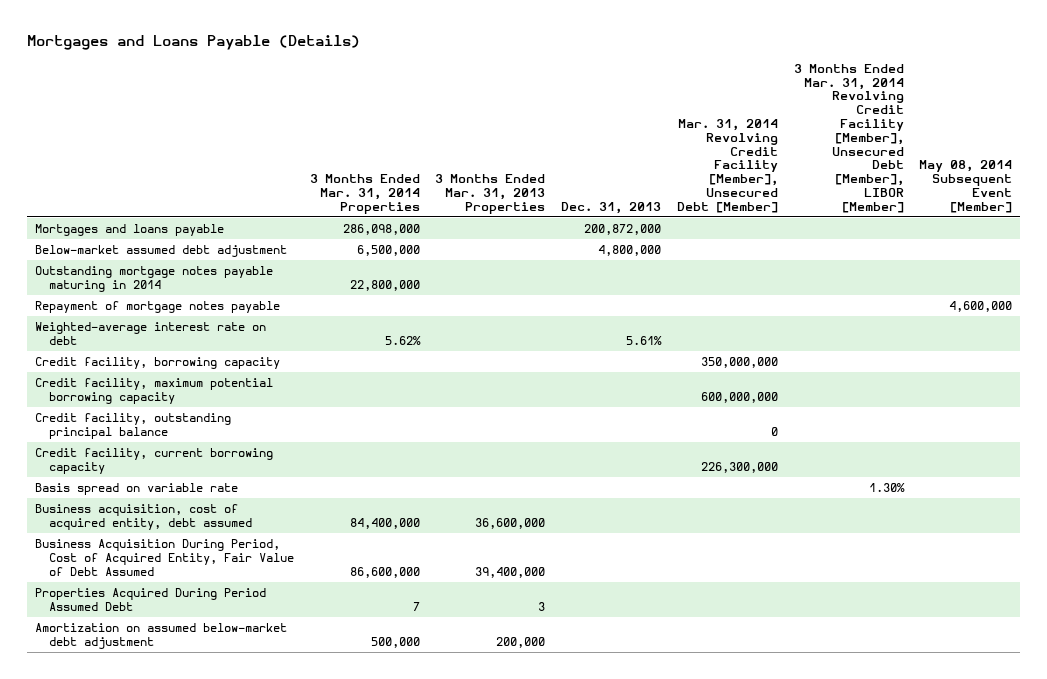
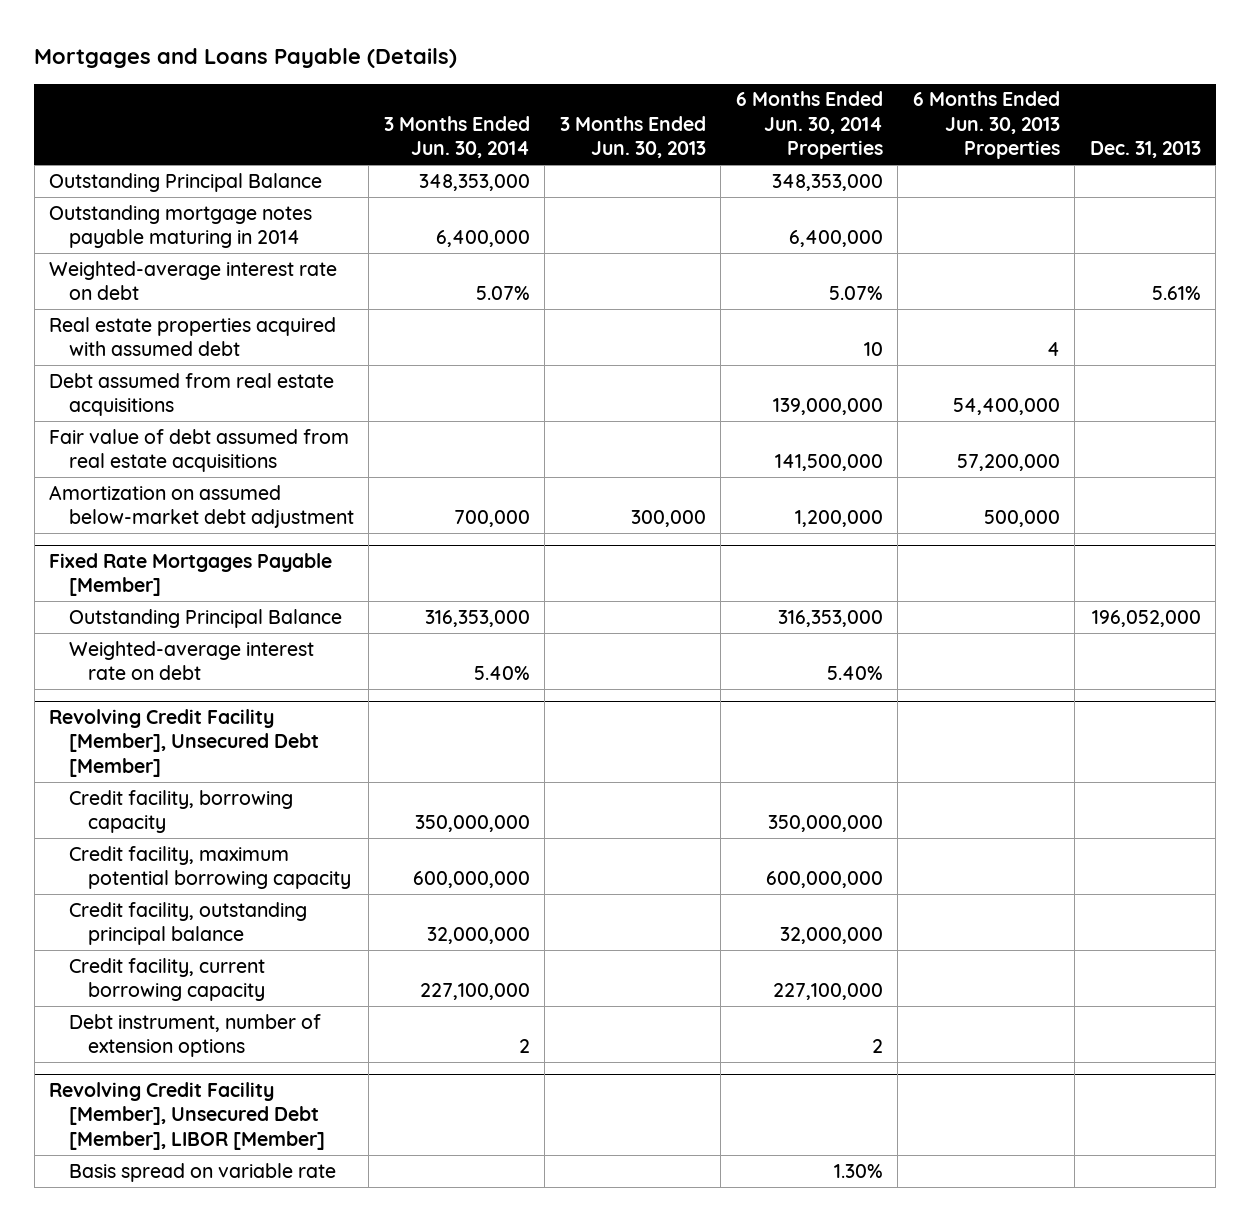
- | 3 Months Ended Mar. 31, 2014 Properties | 3 Months Ended Mar. 31, 2013 Properties | Dec. 31, 2013 | Mar. 31, 2014 Revolving Credit Facility [Member], Unsecured Debt [Member] | 3 Months Ended Mar. 31, 2014 Revolving Credit Facility [Member], Unsecured Debt [Member], LIBOR [Member] | May 08, 2014 Subsequent Event [Member]
+ | 3 Months Ended Jun. 30, 2014 | 3 Months Ended Jun. 30, 2013 | 6 Months Ended Jun. 30, 2014 Properties | 6 Months Ended Jun. 30, 2013 Properties | Dec. 31, 2013
- Mortgages and loans payable | 286,098,000 | | 200,872,000 | | |
- Below-market assumed debt adjustment | 6,500,000 | | 4,800,000 | | |
+ Outstanding Principal Balance | 348,353,000 | | 348,353,000 | |
- Repayment of mortgage notes payable | | | | | | 4,600,000
- Credit facility, borrowing capacity | | | | 350,000,000 | |
- Credit facility, maximum potential borrowing capacity | | | | 600,000,000 | |
- Credit facility, outstanding principal balance | | | | 0 | |
- Credit facility, current borrowing capacity | | | | 226,300,000 | |
- Basis spread on variable rate | | | | | 1.30% |
- Business acquisition, cost of acquired entity, debt assumed | 84,400,000 | 36,600,000 | | | |
- Business Acquisition During Period, Cost of Acquired Entity, Fair Value of Debt Assumed | 86,600,000 | 39,400,000 | | | |
- Properties Acquired During Period Assumed Debt | 7 | 3 | | | |
+ Real estate properties acquired with assumed debt | | | 10 | 4 |
+ Debt assumed from real estate acquisitions | | | 139,000,000 | 54,400,000 |
+ Fair value of debt assumed from real estate acquisitions | | | 141,500,000 | 57,200,000 |
+ Fixed Rate Mortgages Payable [Member]
+ Outstanding Principal Balance | 316,353,000 | | 316,353,000 | | 196,052,000
+ Weighted-average interest rate on debt | 5.40% | | 5.40% | |
+ Revolving Credit Facility [Member], Unsecured Debt [Member]
+ Credit facility, borrowing capacity | 350,000,000 | | 350,000,000 | |
+ Credit facility, maximum potential borrowing capacity | 600,000,000 | | 600,000,000 | |
+ Credit facility, outstanding principal balance | 32,000,000 | | 32,000,000 | |
+ Credit facility, current borrowing capacity | 227,100,000 | | 227,100,000 | |
+ Debt instrument, number of extension options | 2 | | 2 | |
+ Revolving Credit Facility [Member], Unsecured Debt [Member], LIBOR [Member]
+ Basis spread on variable rate | | | 1.30% | |

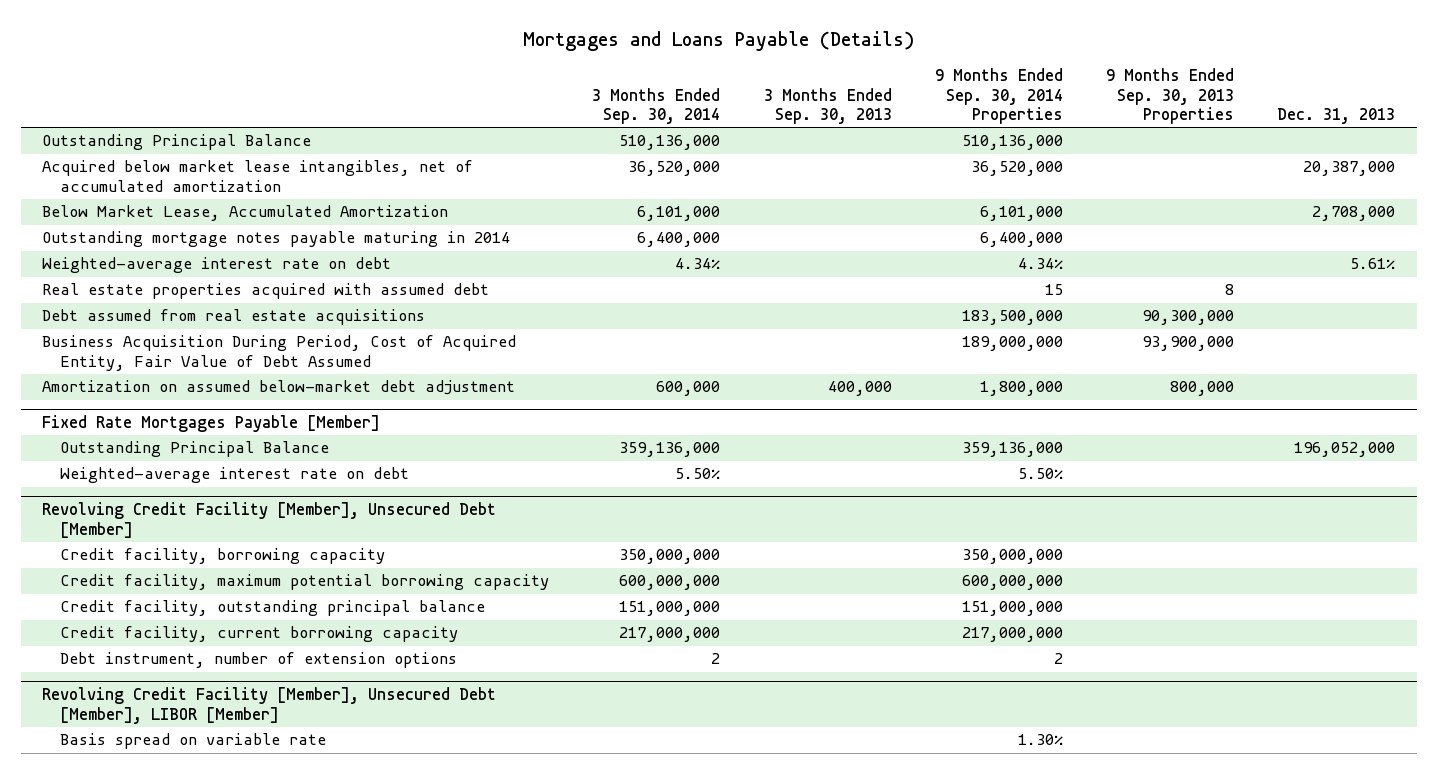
- | 3 Months Ended Jun. 30, 2014 | 3 Months Ended Jun. 30, 2013 | 6 Months Ended Jun. 30, 2014 Properties | 6 Months Ended Jun. 30, 2013 Properties | Dec. 31, 2013
+ | 3 Months Ended Sep. 30, 2014 | 3 Months Ended Sep. 30, 2013 | 9 Months Ended Sep. 30, 2014 Properties | 9 Months Ended Sep. 30, 2013 Properties | Dec. 31, 2013
+ Acquired below market lease intangibles, net of accumulated amortization | 36,520,000 | | 36,520,000 | | 20,387,000
+ Below Market Lease, Accumulated Amortization | 6,101,000 | | 6,101,000 | | 2,708,000
- Fair value of debt assumed from real estate acquisitions | | | 141,500,000 | 57,200,000 |
+ Business Acquisition During Period, Cost of Acquired Entity, Fair Value of Debt Assumed | | | 189,000,000 | 93,900,000 |

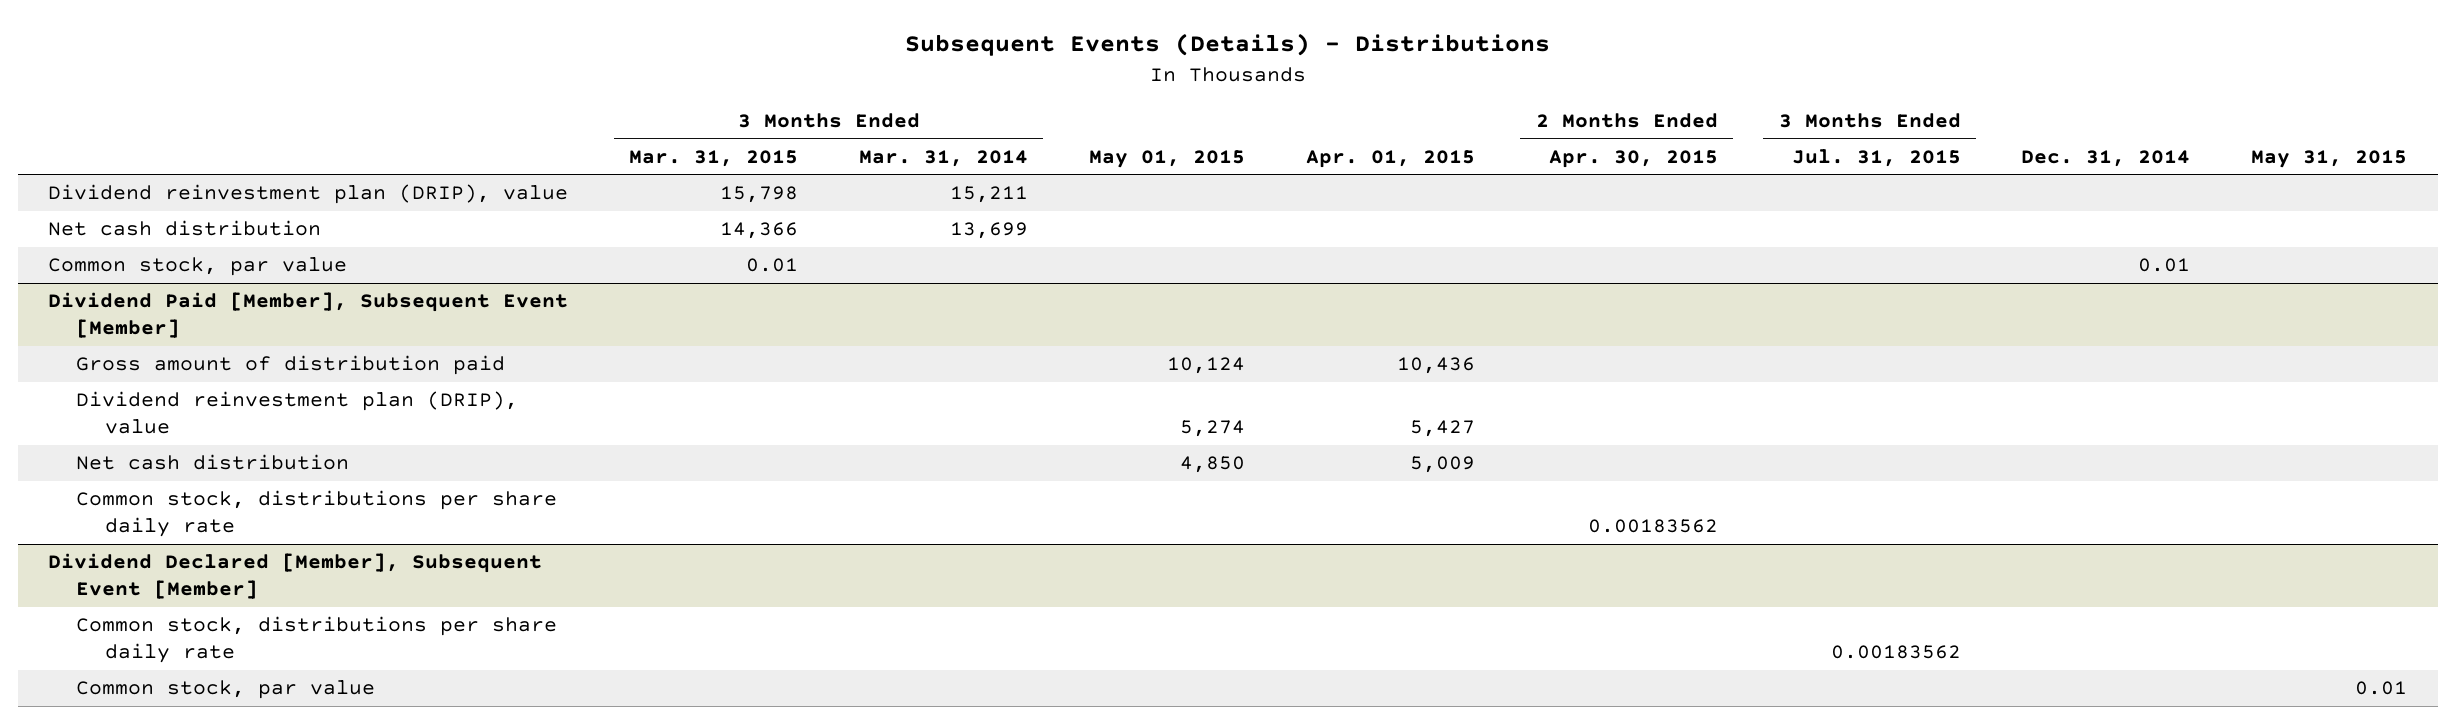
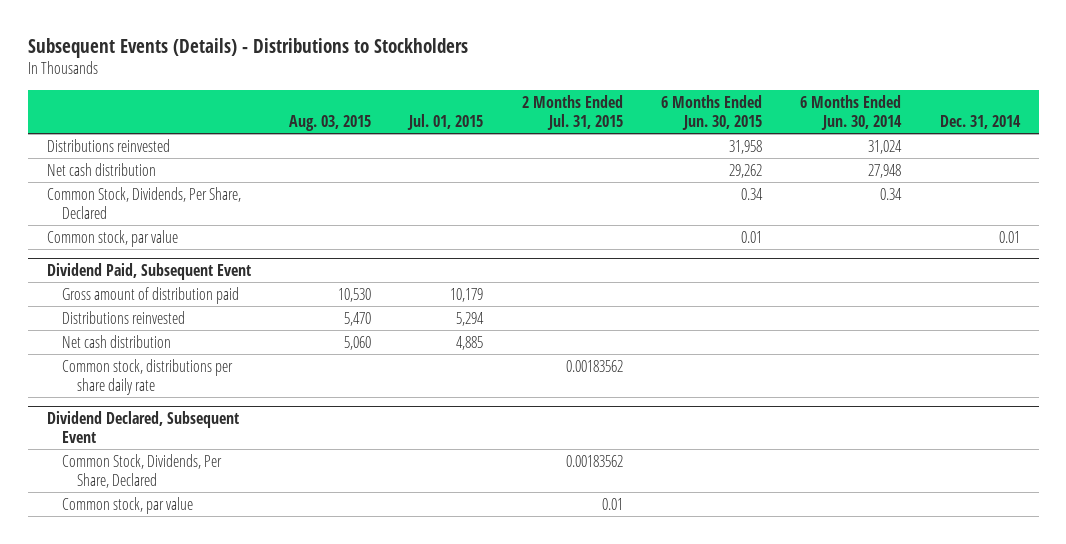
- Subsequent Events (Details) - Distributions
+ Subsequent Events (Details) - Distributions to Stockholders
- | 3 Months Ended Mar. 31, 2015 | 3 Months Ended Mar. 31, 2014 | May 01, 2015 | Apr. 01, 2015 | 2 Months Ended Apr. 30, 2015 | 3 Months Ended Jul. 31, 2015 | Dec. 31, 2014 | May 31, 2015
+ | Aug. 03, 2015 | Jul. 01, 2015 | 2 Months Ended Jul. 31, 2015 | 6 Months Ended Jun. 30, 2015 | 6 Months Ended Jun. 30, 2014 | Dec. 31, 2014
- Dividend reinvestment plan (DRIP), value | 15,798 | 15,211 | | | | | |
+ Distributions reinvested | | | | 31,958 | 31,024 |
+ Common Stock, Dividends, Per Share, Declared | | | | 0.34 | 0.34 |
- Dividend Paid [Member], Subsequent Event [Member]
+ Dividend Paid, Subsequent Event
- Dividend reinvestment plan (DRIP), value | | | 5,274 | 5,427 | | | |
+ Distributions reinvested | 5,470 | 5,294 | | | |
- Dividend Declared [Member], Subsequent Event [Member]
- Common stock, distributions per share daily rate | | | | | | 0.00183562 | |
+ Dividend Declared, Subsequent Event
+ Common Stock, Dividends, Per Share, Declared | | | 0.00183562 | | |

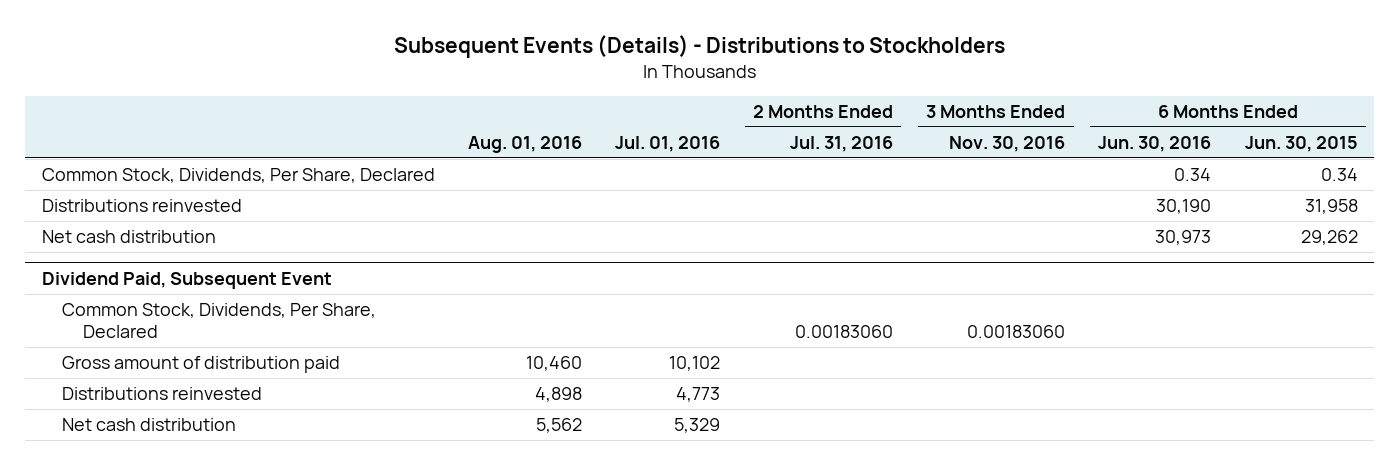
- | Aug. 03, 2015 | Jul. 01, 2015 | 2 Months Ended Jul. 31, 2015 | 6 Months Ended Jun. 30, 2015 | 6 Months Ended Jun. 30, 2014 | Dec. 31, 2014
+ | Aug. 01, 2016 | Jul. 01, 2016 | 2 Months Ended Jul. 31, 2016 | 3 Months Ended Nov. 30, 2016 | 6 Months Ended Jun. 30, 2016 | 6 Months Ended Jun. 30, 2015
moved up: Common Stock, Dividends, Per Share, Declared | | | | | 0.34 | 0.34
- Common stock, par value | | | | 0.01 | | 0.01
@ Dividend Paid, Subsequent Event
+ Common Stock, Dividends, Per Share, Declared | | | 0.00183060 | 0.00183060 | |
- Common stock, distributions per share daily rate | | | 0.00183562 | | |
- Dividend Declared, Subsequent Event
- Common Stock, Dividends, Per Share, Declared | | | 0.00183562 | | |
- Common stock, par value | | | 0.01 | | |

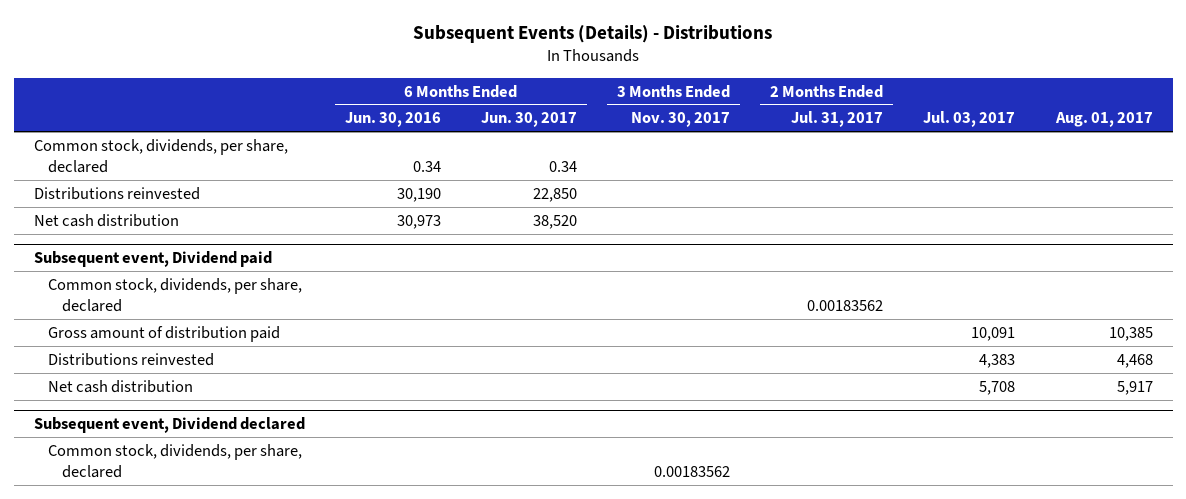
- Subsequent Events (Details) - Distributions to Stockholders
+ Subsequent Events (Details) - Distributions
- | Aug. 01, 2016 | Jul. 01, 2016 | 2 Months Ended Jul. 31, 2016 | 3 Months Ended Nov. 30, 2016 | 6 Months Ended Jun. 30, 2016 | 6 Months Ended Jun. 30, 2015
+ | 6 Months Ended Jun. 30, 2016 | 6 Months Ended Jun. 30, 2017 | 3 Months Ended Nov. 30, 2017 | 2 Months Ended Jul. 31, 2017 | Jul. 03, 2017 | Aug. 01, 2017
- Common Stock, Dividends, Per Share, Declared | | | | | 0.34 | 0.34
+ Common stock, dividends, per share, declared | 0.34 | 0.34 | | | |
- Dividend Paid, Subsequent Event
- Common Stock, Dividends, Per Share, Declared | | | 0.00183060 | 0.00183060 | |
+ Subsequent event, Dividend paid
+ Common stock, dividends, per share, declared | | | | 0.00183562 | |
+ Subsequent event, Dividend declared
+ Common stock, dividends, per share, declared | | | 0.00183562 | | |

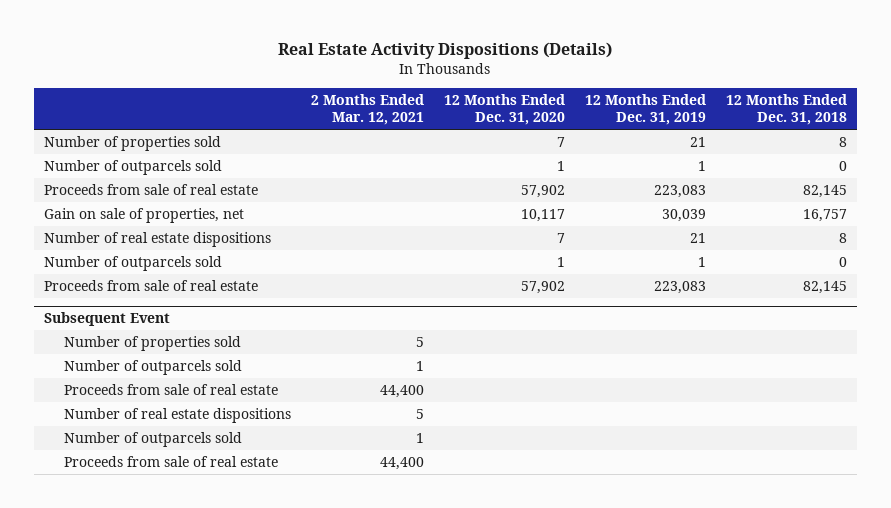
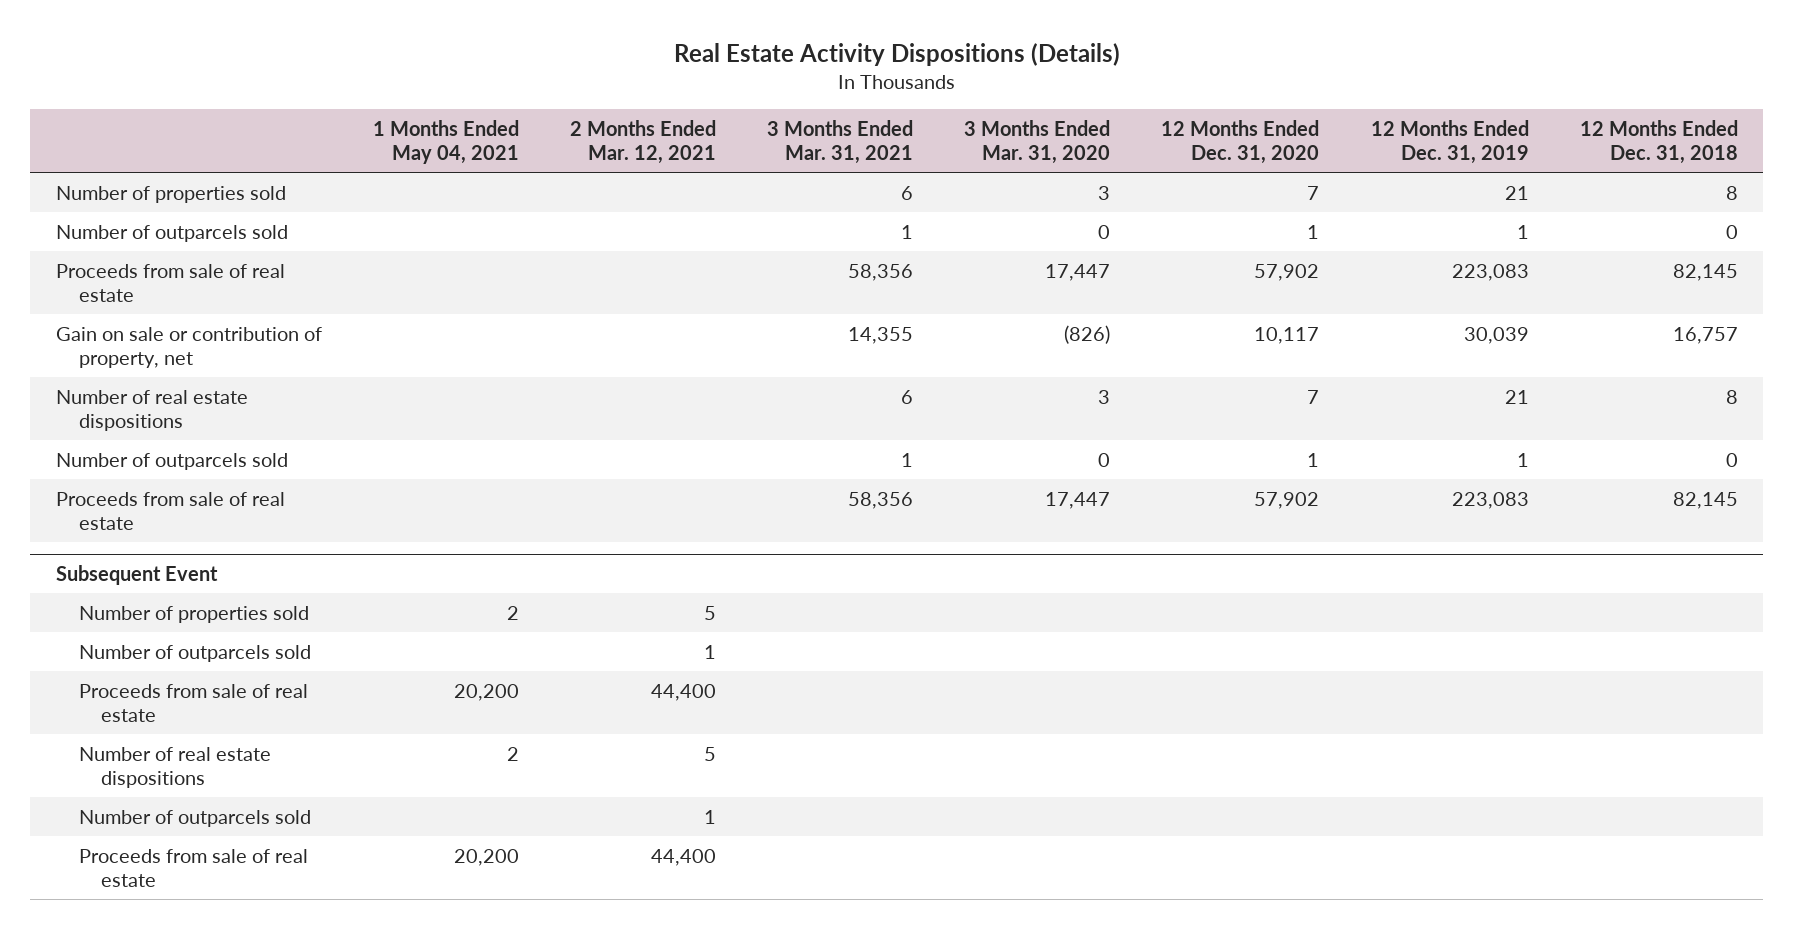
- | 2 Months Ended Mar. 12, 2021 | 12 Months Ended Dec. 31, 2020 | 12 Months Ended Dec. 31, 2019 | 12 Months Ended Dec. 31, 2018
+ | 1 Months Ended May 04, 2021 | 2 Months Ended Mar. 12, 2021 | 3 Months Ended Mar. 31, 2021 | 3 Months Ended Mar. 31, 2020 | 12 Months Ended Dec. 31, 2020 | 12 Months Ended Dec. 31, 2019 | 12 Months Ended Dec. 31, 2018
- Gain on sale of properties, net | | 10,117 | 30,039 | 16,757
+ Gain on sale or contribution of property, net | | | 14,355 | (826) | 10,117 | 30,039 | 16,757

